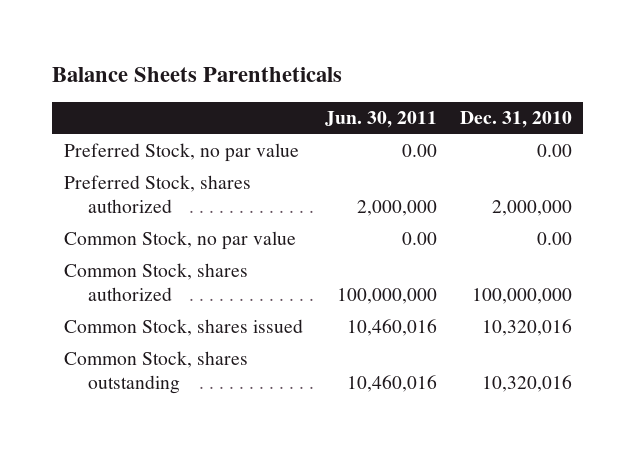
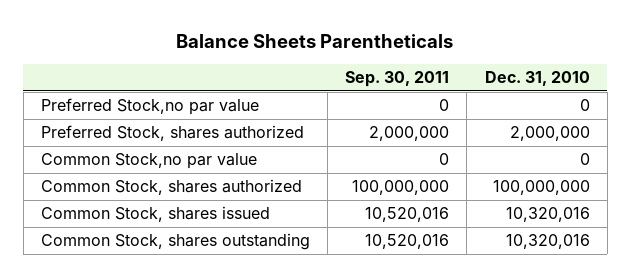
- | Jun. 30, 2011 | Dec. 31, 2010
+ | Sep. 30, 2011 | Dec. 31, 2010
- Preferred Stock, no par value | 0.00 | 0.00
+ Preferred Stock,no par value | 0 | 0
- Common Stock, no par value | 0.00 | 0.00
+ Common Stock,no par value | 0 | 0

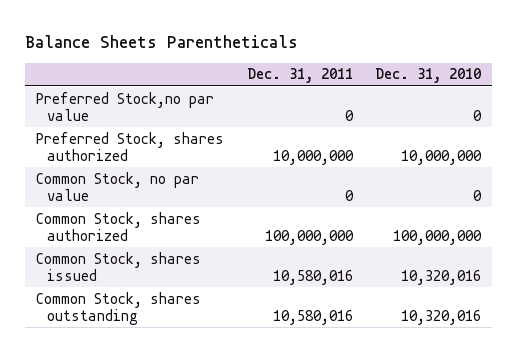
- | Sep. 30, 2011 | Dec. 31, 2010
+ | Dec. 31, 2011 | Dec. 31, 2010
- Preferred Stock, shares authorized | 2,000,000 | 2,000,000
- Common Stock,no par value | 0 | 0
+ Preferred Stock, shares authorized | 10,000,000 | 10,000,000
+ Common Stock, no par value | 0 | 0

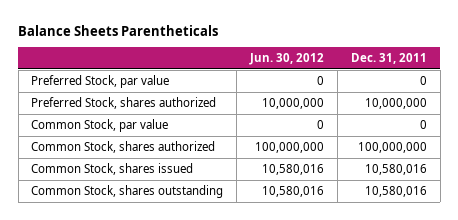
- | Dec. 31, 2011 | Dec. 31, 2010
+ | Jun. 30, 2012 | Dec. 31, 2011
- Preferred Stock,no par value | 0 | 0
+ Preferred Stock, par value | 0 | 0
- Common Stock, no par value | 0 | 0
+ Common Stock, par value | 0 | 0

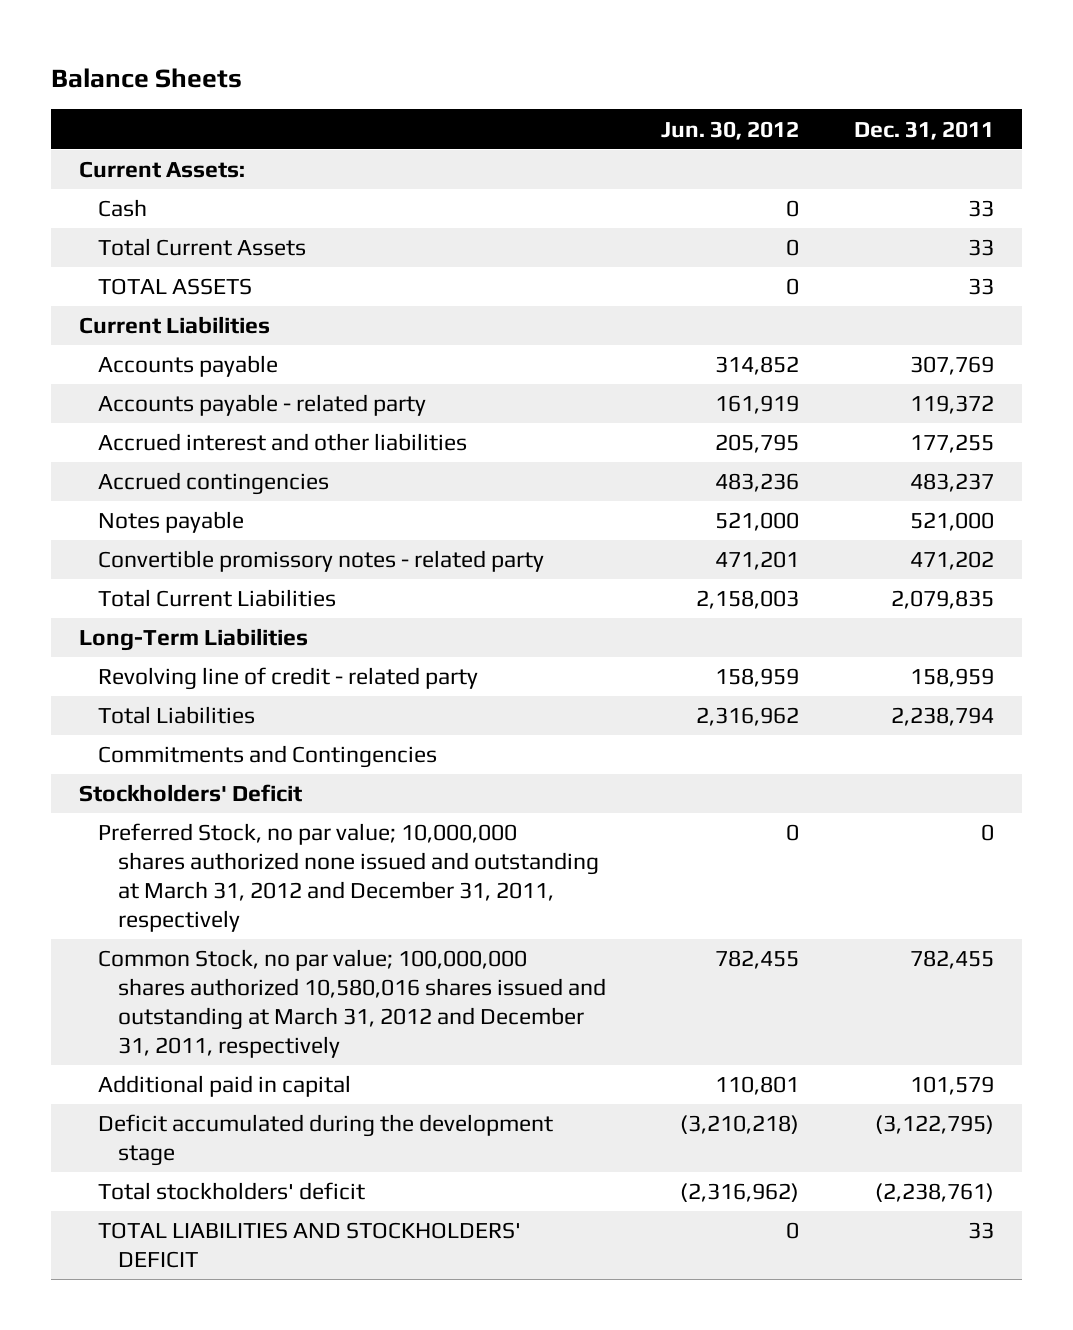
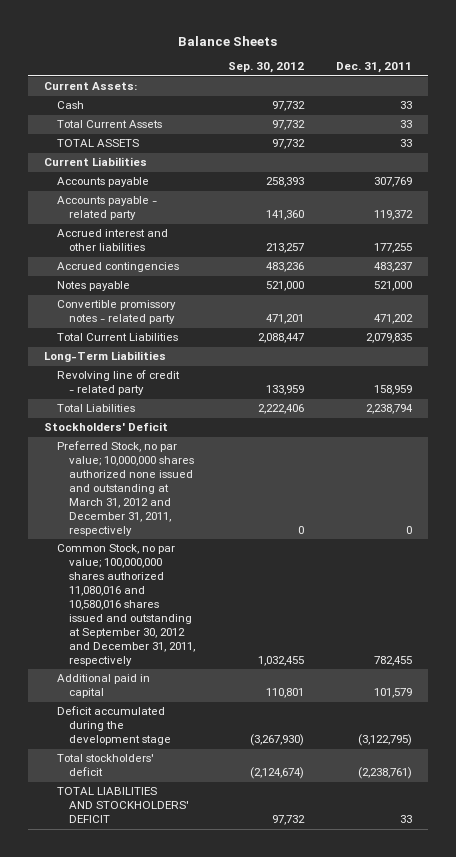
- | Jun. 30, 2012 | Dec. 31, 2011
+ | Sep. 30, 2012 | Dec. 31, 2011
- Commitments and Contingencies
- Common Stock, no par value; 100,000,000 shares authorized 10,580,016 shares issued and outstanding at March 31, 2012 and December 31, 2011, respectively | 782,455 | 782,455
+ Common Stock, no par value; 100,000,000 shares authorized 11,080,016 and 10,580,016 shares issued and outstanding at September 30, 2012 and December 31, 2011, respectively | 1,032,455 | 782,455

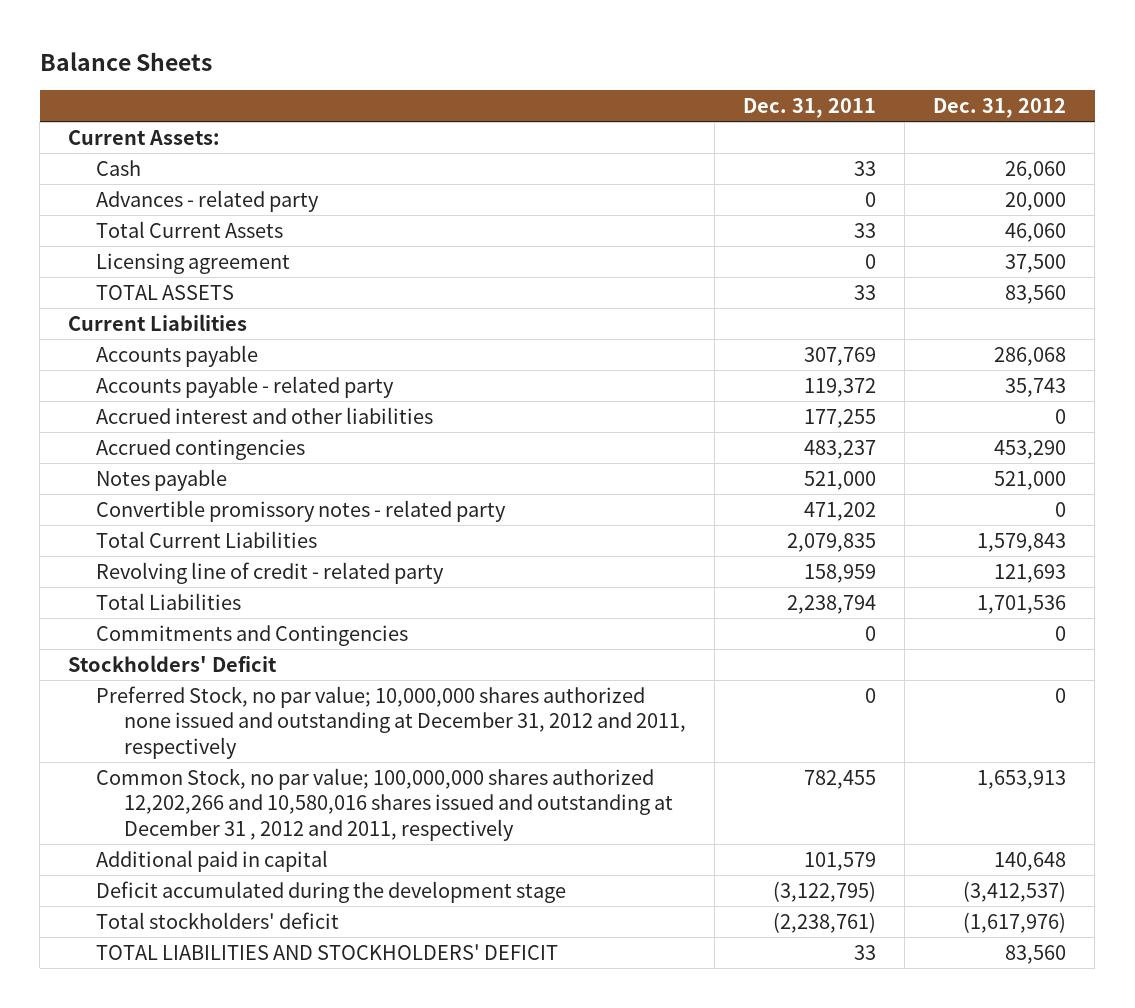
- | Sep. 30, 2012 | Dec. 31, 2011
+ | Dec. 31, 2011 | Dec. 31, 2012
+ Advances - related party | 0 | 20,000
+ Licensing agreement | 0 | 37,500
- Long-Term Liabilities
+ Commitments and Contingencies | 0 | 0
- Preferred Stock, no par value; 10,000,000 shares authorized none issued and outstanding at March 31, 2012 and December 31, 2011, respectively | 0 | 0
- Common Stock, no par value; 100,000,000 shares authorized 11,080,016 and 10,580,016 shares issued and outstanding at September 30, 2012 and December 31, 2011, respectively | 1,032,455 | 782,455
+ Preferred Stock, no par value; 10,000,000 shares authorized none issued and outstanding at December 31, 2012 and 2011, respectively | 0 | 0
+ Common Stock, no par value; 100,000,000 shares authorized 12,202,266 and 10,580,016 shares issued and outstanding at December 31 , 2012 and 2011, respectively | 782,455 | 1,653,913

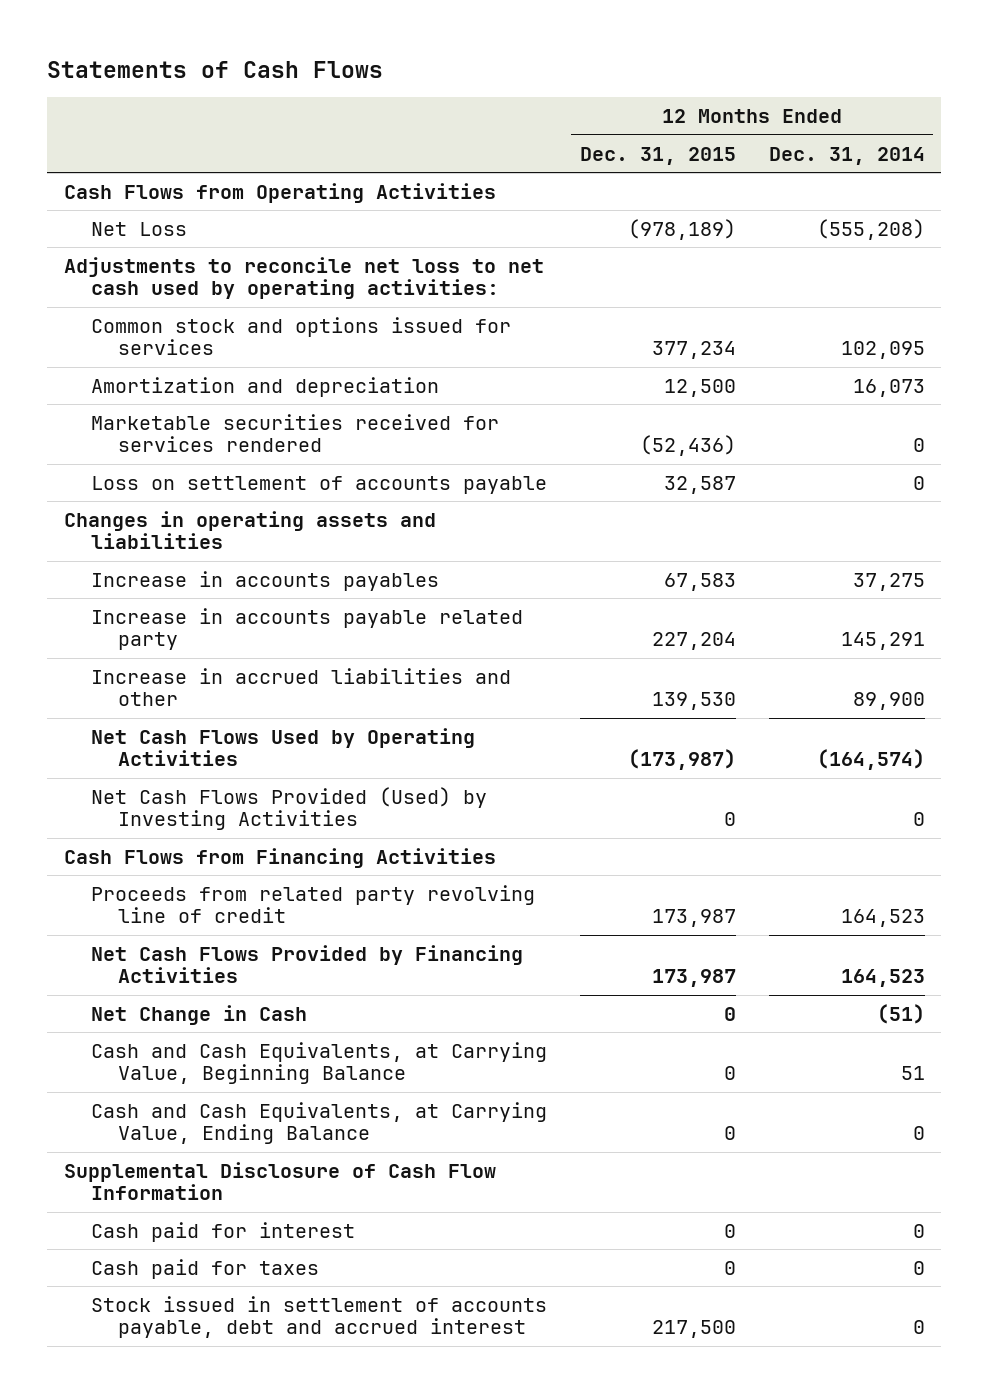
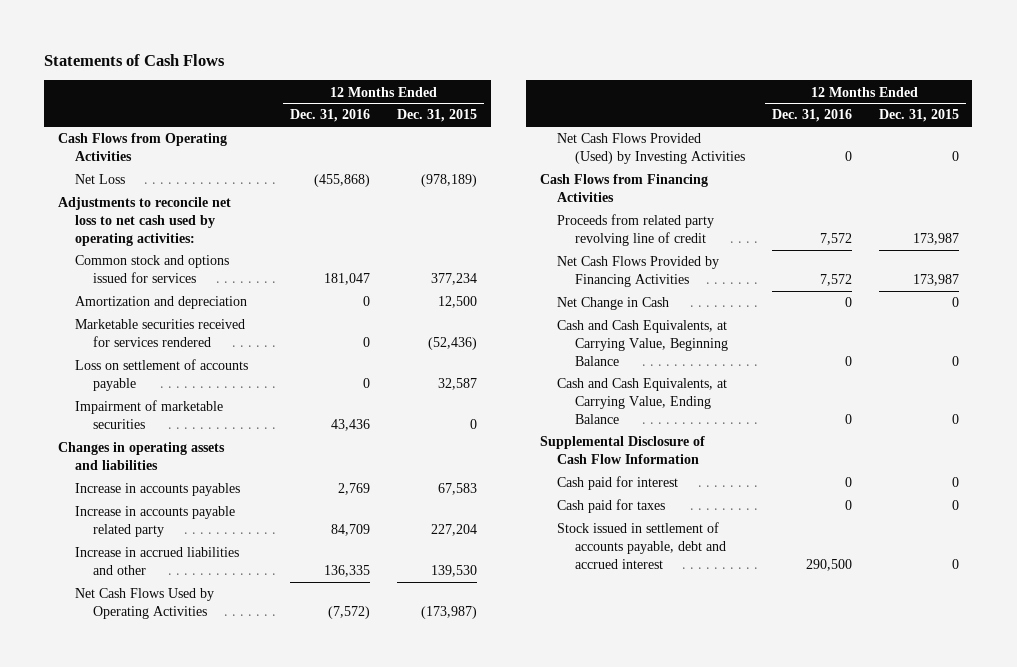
- | 12 Months Ended Dec. 31, 2015 | 12 Months Ended Dec. 31, 2014
+ | 12 Months Ended Dec. 31, 2016 | 12 Months Ended Dec. 31, 2015
+ Impairment of marketable securities | 43,436 | 0
- Stock issued in settlement of accounts payable, debt and accrued interest | 217,500 | 0
+ Stock issued in settlement of accounts payable, debt and accrued interest | 290,500 | 0

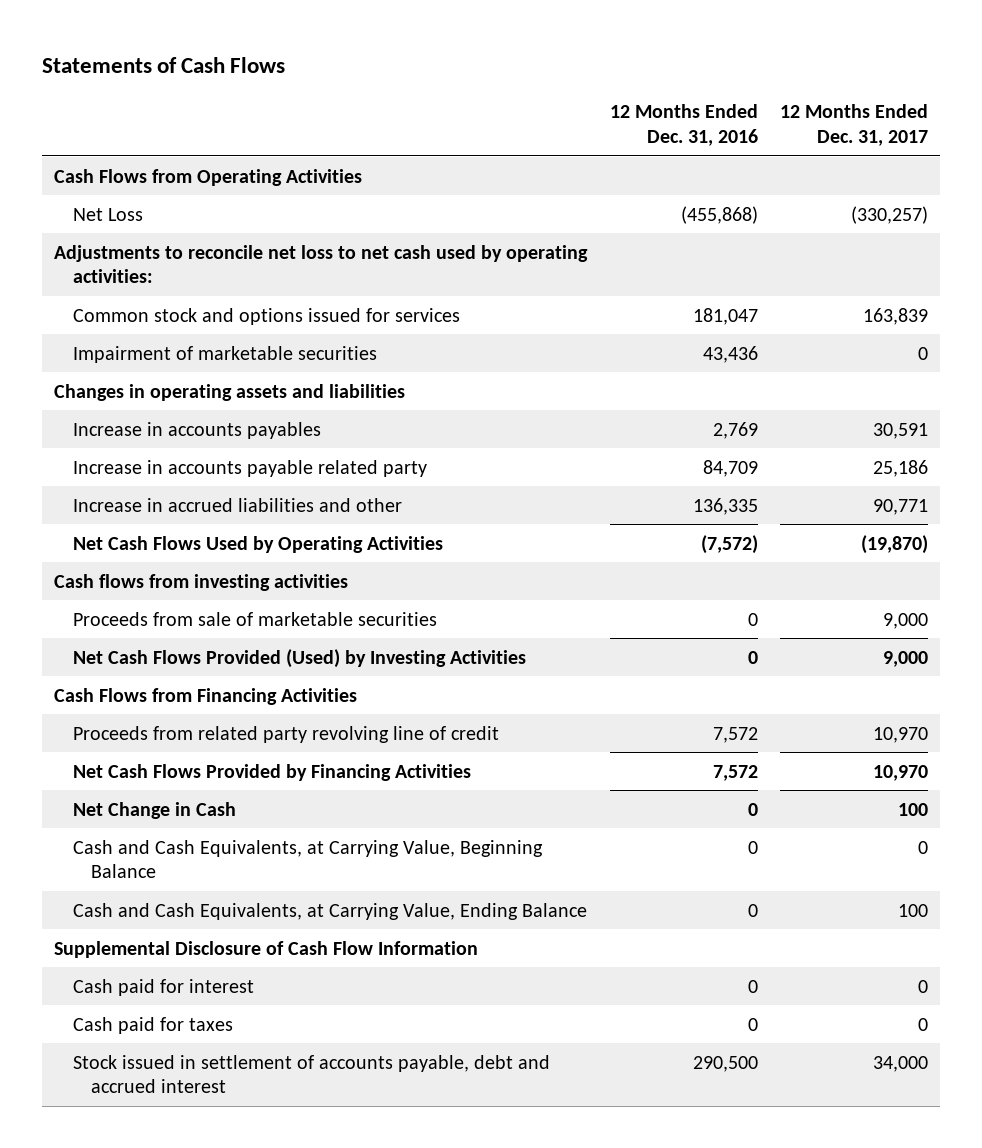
- | 12 Months Ended Dec. 31, 2016 | 12 Months Ended Dec. 31, 2015
+ | 12 Months Ended Dec. 31, 2016 | 12 Months Ended Dec. 31, 2017
- Amortization and depreciation | 0 | 12,500
- Marketable securities received for services rendered | 0 | (52,436)
- Loss on settlement of accounts payable | 0 | 32,587
+ Cash flows from investing activities
+ Proceeds from sale of marketable securities | 0 | 9,000

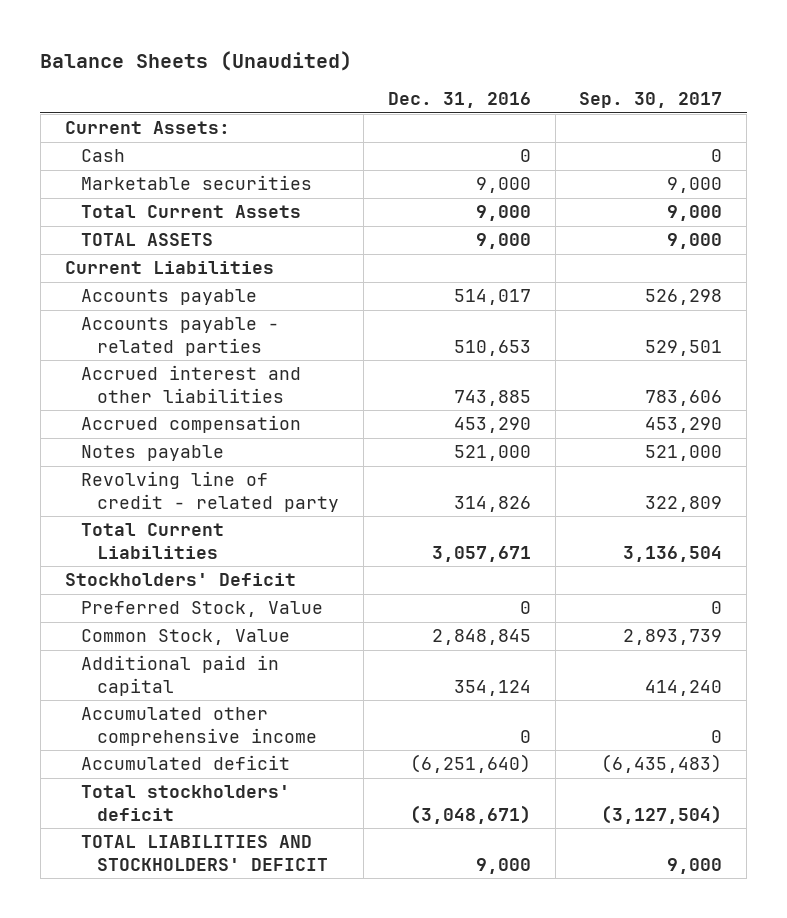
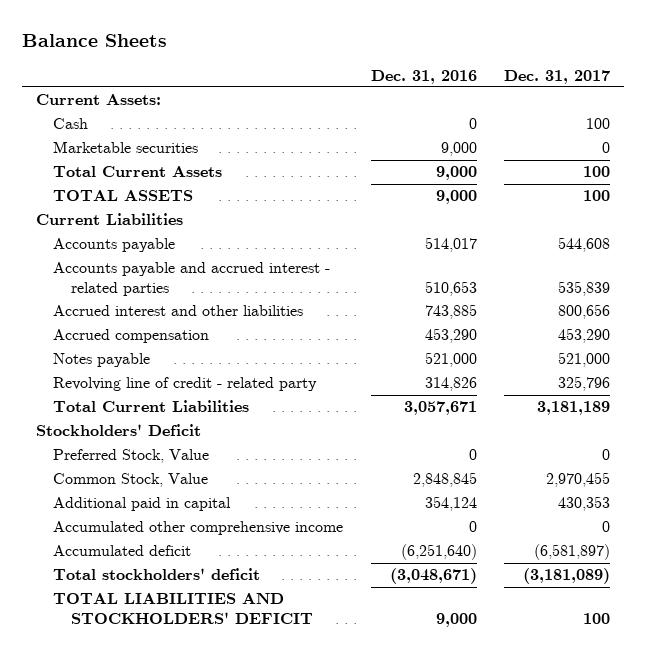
- Balance Sheets (Unaudited)
+ Balance Sheets
- | Dec. 31, 2016 | Sep. 30, 2017
+ | Dec. 31, 2016 | Dec. 31, 2017
- Accounts payable - related parties | 510,653 | 529,501
+ Accounts payable and accrued interest - related parties | 510,653 | 535,839

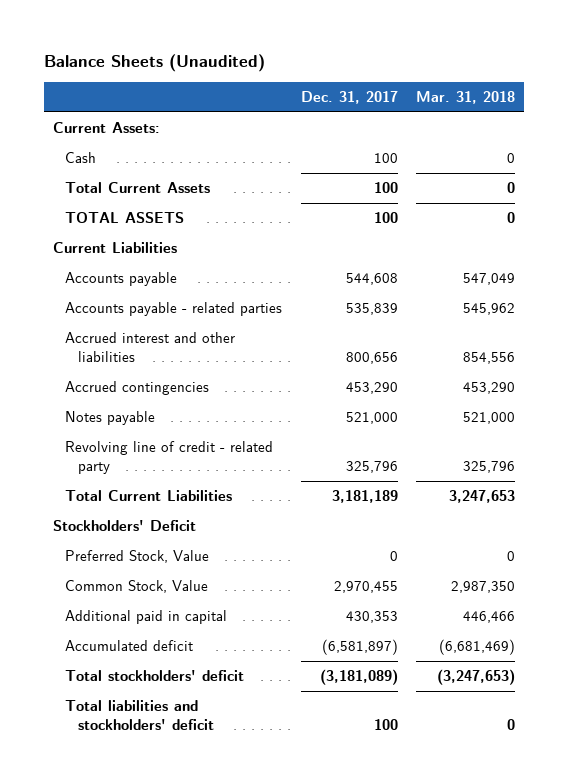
- Balance Sheets
+ Balance Sheets (Unaudited)
- | Dec. 31, 2016 | Dec. 31, 2017
+ | Dec. 31, 2017 | Mar. 31, 2018
- Marketable securities | 9,000 | 0
- Accounts payable and accrued interest - related parties | 510,653 | 535,839
+ Accounts payable - related parties | 535,839 | 545,962
- Accrued compensation | 453,290 | 453,290
+ Accrued contingencies | 453,290 | 453,290
- Accumulated other comprehensive income | 0 | 0
- TOTAL LIABILITIES AND STOCKHOLDERS' DEFICIT | 9,000 | 100
+ Total liabilities and stockholders' deficit | 100 | 0

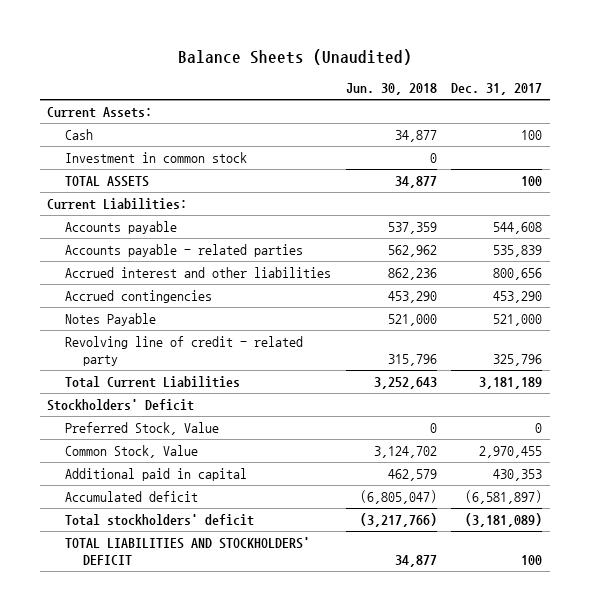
- | Dec. 31, 2017 | Mar. 31, 2018
+ | Jun. 30, 2018 | Dec. 31, 2017
- Total Current Assets | 100 | 0
+ Investment in common stock | 0 |
- Current Liabilities
+ Current Liabilities:
- Notes payable | 521,000 | 521,000
+ Notes Payable | 521,000 | 521,000
- Total liabilities and stockholders' deficit | 100 | 0
+ TOTAL LIABILITIES AND STOCKHOLDERS' DEFICIT | 34,877 | 100

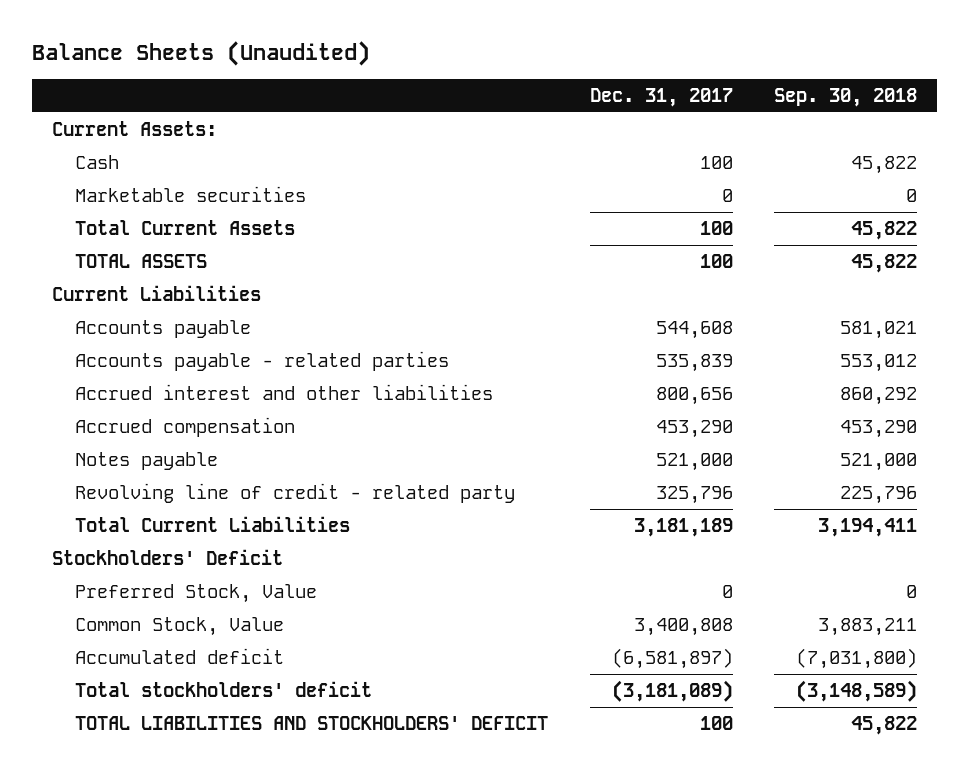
- | Jun. 30, 2018 | Dec. 31, 2017
+ | Dec. 31, 2017 | Sep. 30, 2018
- Investment in common stock | 0 |
+ Marketable securities | 0 | 0
+ Total Current Assets | 100 | 45,822
- Current Liabilities:
+ Current Liabilities
- Accrued contingencies | 453,290 | 453,290
- Notes Payable | 521,000 | 521,000
+ Accrued compensation | 453,290 | 453,290
+ Notes payable | 521,000 | 521,000
- Common Stock, Value | 3,124,702 | 2,970,455
- Additional paid in capital | 462,579 | 430,353
+ Common Stock, Value | 3,400,808 | 3,883,211

